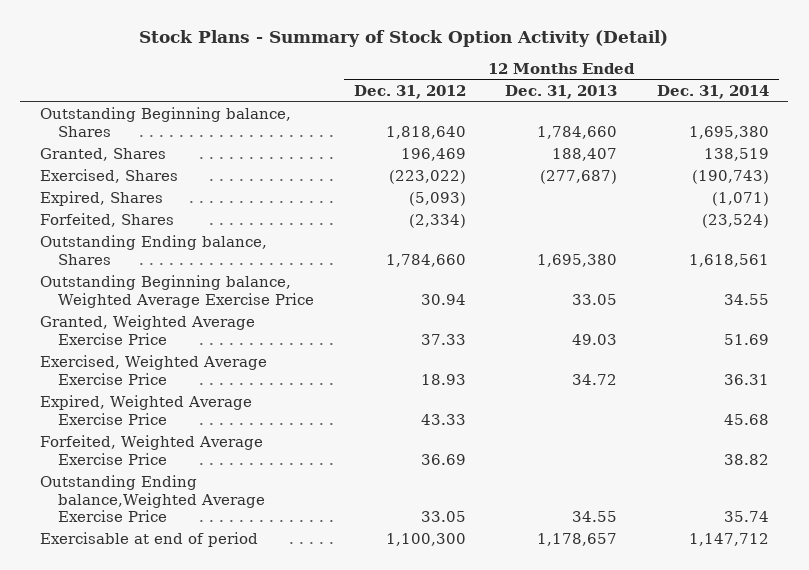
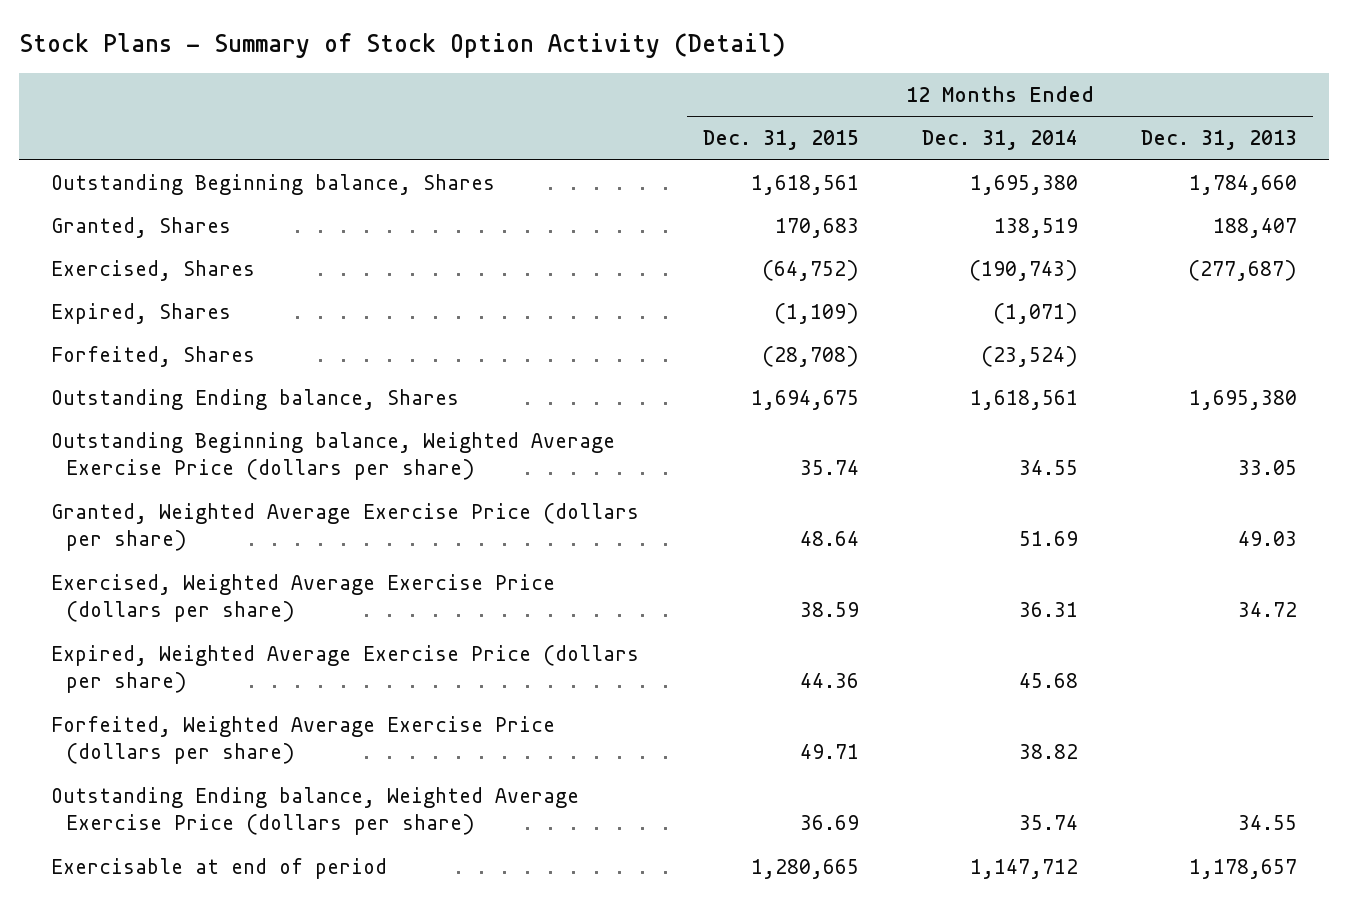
- | 12 Months Ended Dec. 31, 2012 | 12 Months Ended Dec. 31, 2013 | 12 Months Ended Dec. 31, 2014
+ | 12 Months Ended Dec. 31, 2015 | 12 Months Ended Dec. 31, 2014 | 12 Months Ended Dec. 31, 2013
- Outstanding Beginning balance, Weighted Average Exercise Price | 30.94 | 33.05 | 34.55
- Granted, Weighted Average Exercise Price | 37.33 | 49.03 | 51.69
- Exercised, Weighted Average Exercise Price | 18.93 | 34.72 | 36.31
- Expired, Weighted Average Exercise Price | 43.33 | | 45.68
- Forfeited, Weighted Average Exercise Price | 36.69 | | 38.82
- Outstanding Ending balance,Weighted Average Exercise Price | 33.05 | 34.55 | 35.74
+ Outstanding Beginning balance, Weighted Average Exercise Price (dollars per share) | 35.74 | 34.55 | 33.05
+ Granted, Weighted Average Exercise Price (dollars per share) | 48.64 | 51.69 | 49.03
+ Exercised, Weighted Average Exercise Price (dollars per share) | 38.59 | 36.31 | 34.72
+ Expired, Weighted Average Exercise Price (dollars per share) | 44.36 | 45.68 |
+ Forfeited, Weighted Average Exercise Price (dollars per share) | 49.71 | 38.82 |
+ Outstanding Ending balance, Weighted Average Exercise Price (dollars per share) | 36.69 | 35.74 | 34.55

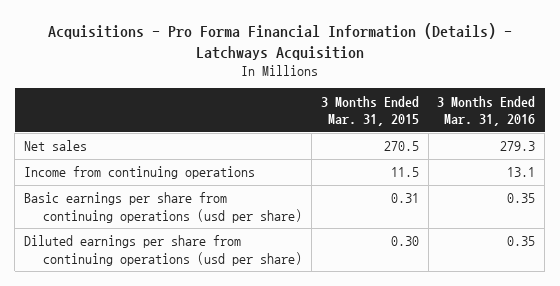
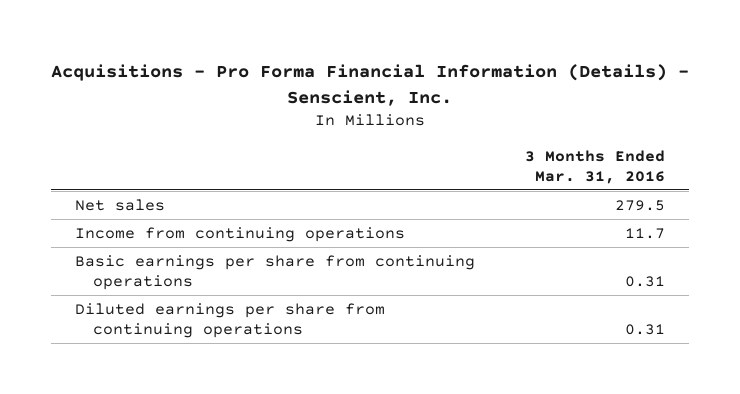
- Acquisitions - Pro Forma Financial Information (Details) - Latchways Acquisition
+ Acquisitions - Pro Forma Financial Information (Details) - Senscient, Inc.
- | 3 Months Ended Mar. 31, 2015 | 3 Months Ended Mar. 31, 2016
+ | 3 Months Ended Mar. 31, 2016
- Net sales | 270.5 | 279.3
- Income from continuing operations | 11.5 | 13.1
- Basic earnings per share from continuing operations (usd per share) | 0.31 | 0.35
- Diluted earnings per share from continuing operations (usd per share) | 0.30 | 0.35
+ Net sales | 279.5
+ Income from continuing operations | 11.7
+ Basic earnings per share from continuing operations | 0.31
+ Diluted earnings per share from continuing operations | 0.31

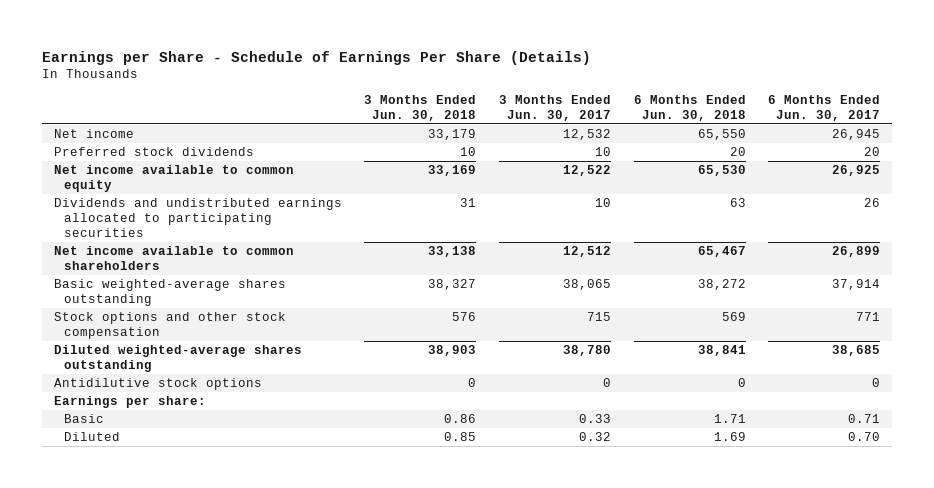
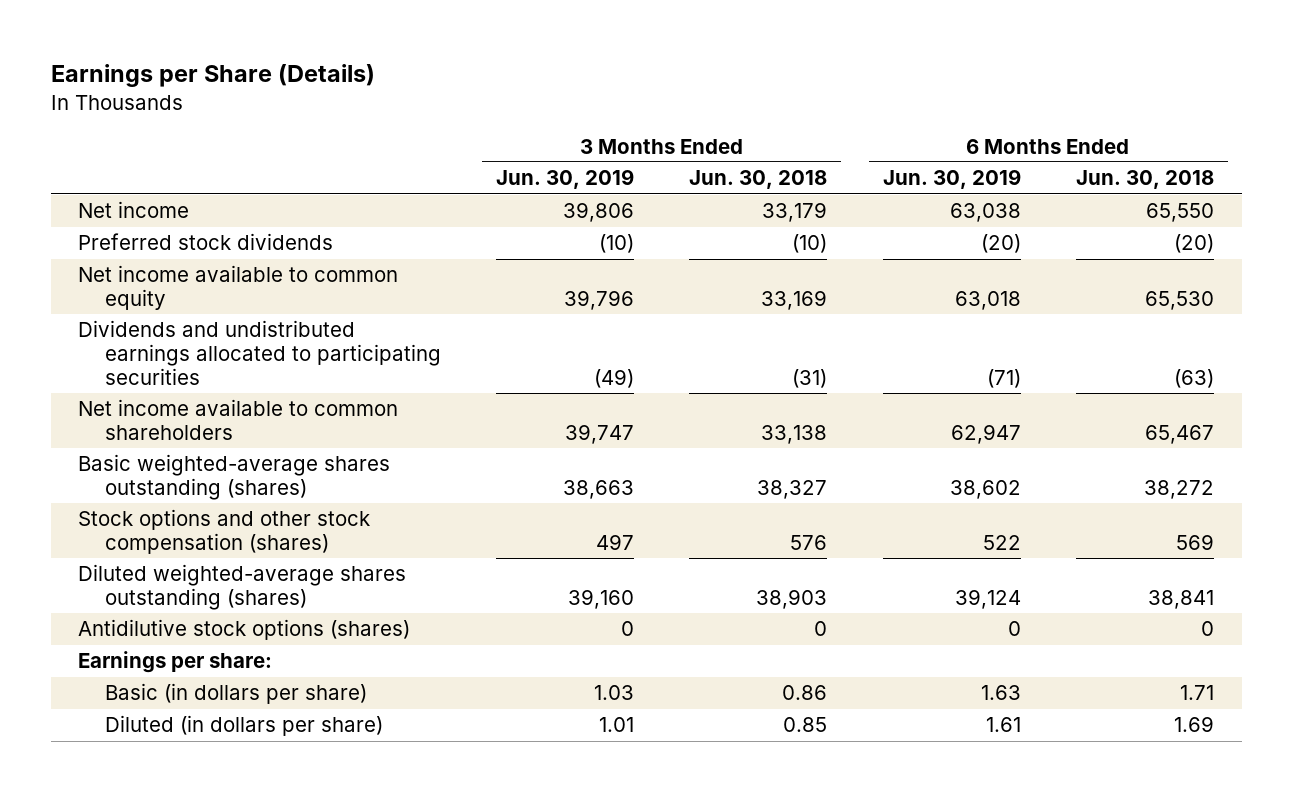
- Earnings per Share - Schedule of Earnings Per Share (Details)
+ Earnings per Share (Details)
- | 3 Months Ended Jun. 30, 2018 | 3 Months Ended Jun. 30, 2017 | 6 Months Ended Jun. 30, 2018 | 6 Months Ended Jun. 30, 2017
+ | 3 Months Ended Jun. 30, 2019 | 3 Months Ended Jun. 30, 2018 | 6 Months Ended Jun. 30, 2019 | 6 Months Ended Jun. 30, 2018
- Preferred stock dividends | 10 | 10 | 20 | 20
+ Preferred stock dividends | (10) | (10) | (20) | (20)
- Dividends and undistributed earnings allocated to participating securities | 31 | 10 | 63 | 26
+ Dividends and undistributed earnings allocated to participating securities | (49) | (31) | (71) | (63)
- Basic weighted-average shares outstanding | 38,327 | 38,065 | 38,272 | 37,914
- Stock options and other stock compensation | 576 | 715 | 569 | 771
- Diluted weighted-average shares outstanding | 38,903 | 38,780 | 38,841 | 38,685
- Antidilutive stock options | 0 | 0 | 0 | 0
+ Basic weighted-average shares outstanding (shares) | 38,663 | 38,327 | 38,602 | 38,272
+ Stock options and other stock compensation (shares) | 497 | 576 | 522 | 569
+ Diluted weighted-average shares outstanding (shares) | 39,160 | 38,903 | 39,124 | 38,841
+ Antidilutive stock options (shares) | 0 | 0 | 0 | 0
- Basic | 0.86 | 0.33 | 1.71 | 0.71
- Diluted | 0.85 | 0.32 | 1.69 | 0.70
+ Basic (in dollars per share) | 1.03 | 0.86 | 1.63 | 1.71
+ Diluted (in dollars per share) | 1.01 | 0.85 | 1.61 | 1.69

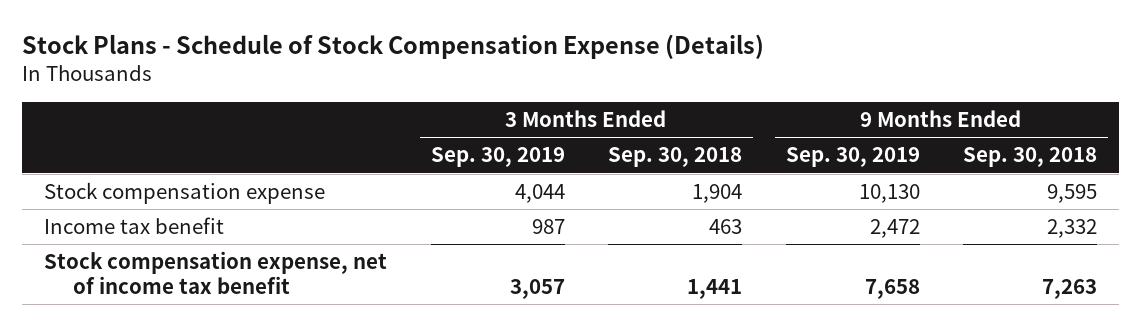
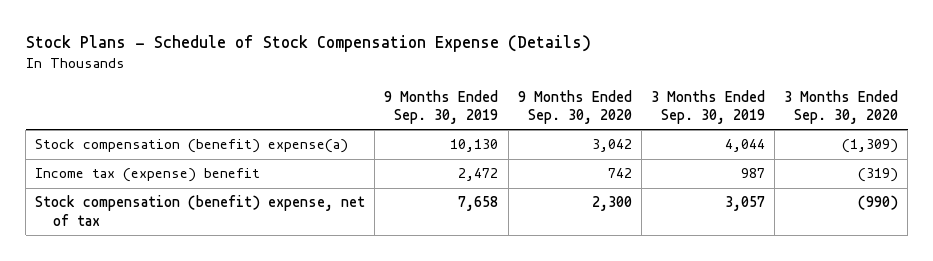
- | 3 Months Ended Sep. 30, 2019 | 3 Months Ended Sep. 30, 2018 | 9 Months Ended Sep. 30, 2019 | 9 Months Ended Sep. 30, 2018
+ | 9 Months Ended Sep. 30, 2019 | 9 Months Ended Sep. 30, 2020 | 3 Months Ended Sep. 30, 2019 | 3 Months Ended Sep. 30, 2020
- Stock compensation expense | 4,044 | 1,904 | 10,130 | 9,595
- Income tax benefit | 987 | 463 | 2,472 | 2,332
- Stock compensation expense, net of income tax benefit | 3,057 | 1,441 | 7,658 | 7,263
+ Stock compensation (benefit) expense(a) | 10,130 | 3,042 | 4,044 | (1,309)
+ Income tax (expense) benefit | 2,472 | 742 | 987 | (319)
+ Stock compensation (benefit) expense, net of tax | 7,658 | 2,300 | 3,057 | (990)

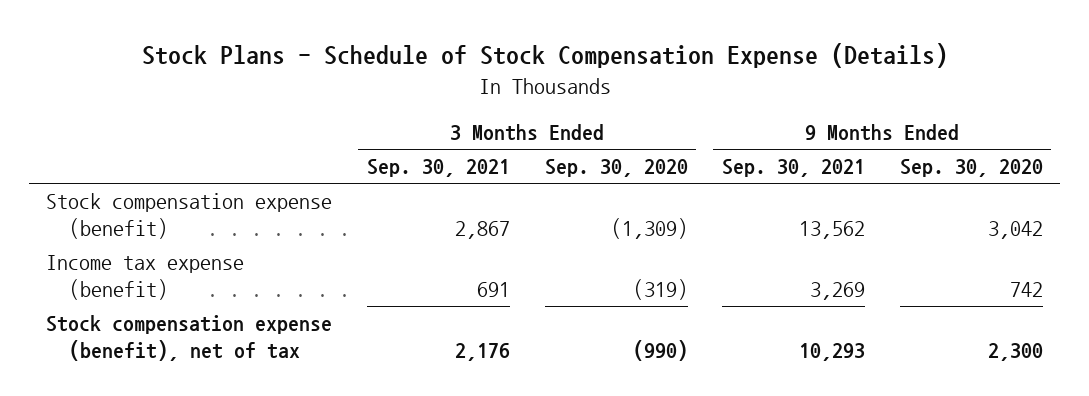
- | 9 Months Ended Sep. 30, 2019 | 9 Months Ended Sep. 30, 2020 | 3 Months Ended Sep. 30, 2019 | 3 Months Ended Sep. 30, 2020
+ | 3 Months Ended Sep. 30, 2021 | 3 Months Ended Sep. 30, 2020 | 9 Months Ended Sep. 30, 2021 | 9 Months Ended Sep. 30, 2020
- Stock compensation (benefit) expense(a) | 10,130 | 3,042 | 4,044 | (1,309)
- Income tax (expense) benefit | 2,472 | 742 | 987 | (319)
- Stock compensation (benefit) expense, net of tax | 7,658 | 2,300 | 3,057 | (990)
+ Stock compensation expense (benefit) | 2,867 | (1,309) | 13,562 | 3,042
+ Income tax expense (benefit) | 691 | (319) | 3,269 | 742
+ Stock compensation expense (benefit), net of tax | 2,176 | (990) | 10,293 | 2,300

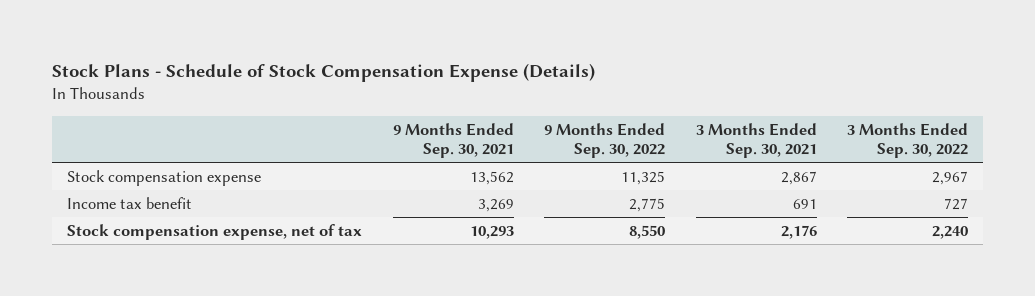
- | 3 Months Ended Sep. 30, 2021 | 3 Months Ended Sep. 30, 2020 | 9 Months Ended Sep. 30, 2021 | 9 Months Ended Sep. 30, 2020
+ | 9 Months Ended Sep. 30, 2021 | 9 Months Ended Sep. 30, 2022 | 3 Months Ended Sep. 30, 2021 | 3 Months Ended Sep. 30, 2022
- Stock compensation expense (benefit) | 2,867 | (1,309) | 13,562 | 3,042
- Income tax expense (benefit) | 691 | (319) | 3,269 | 742
- Stock compensation expense (benefit), net of tax | 2,176 | (990) | 10,293 | 2,300
+ Stock compensation expense | 13,562 | 11,325 | 2,867 | 2,967
+ Income tax benefit | 3,269 | 2,775 | 691 | 727
+ Stock compensation expense, net of tax | 10,293 | 8,550 | 2,176 | 2,240

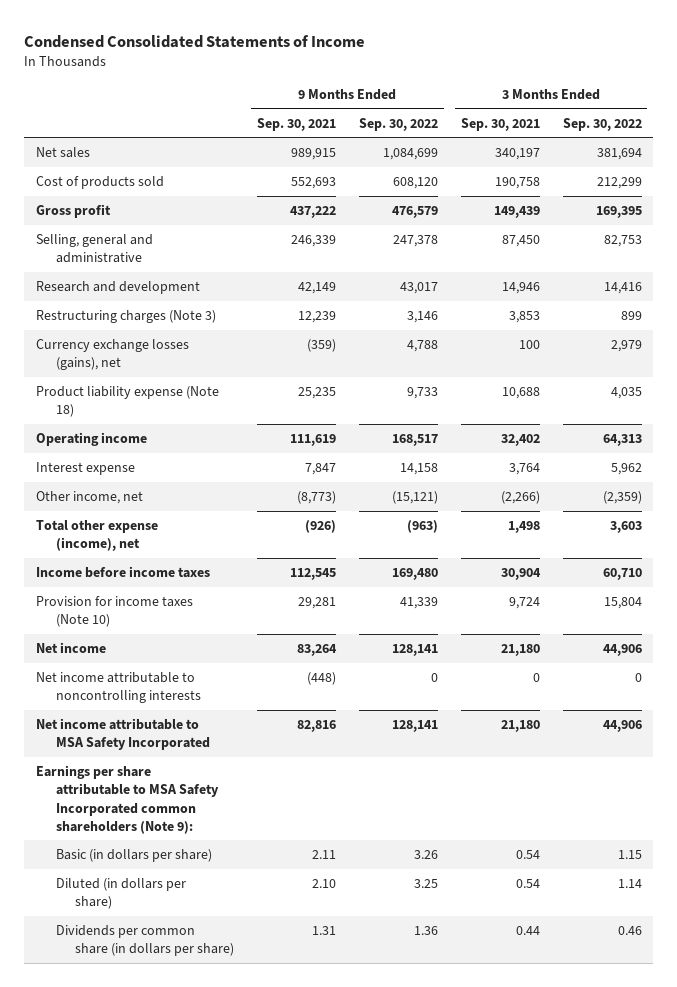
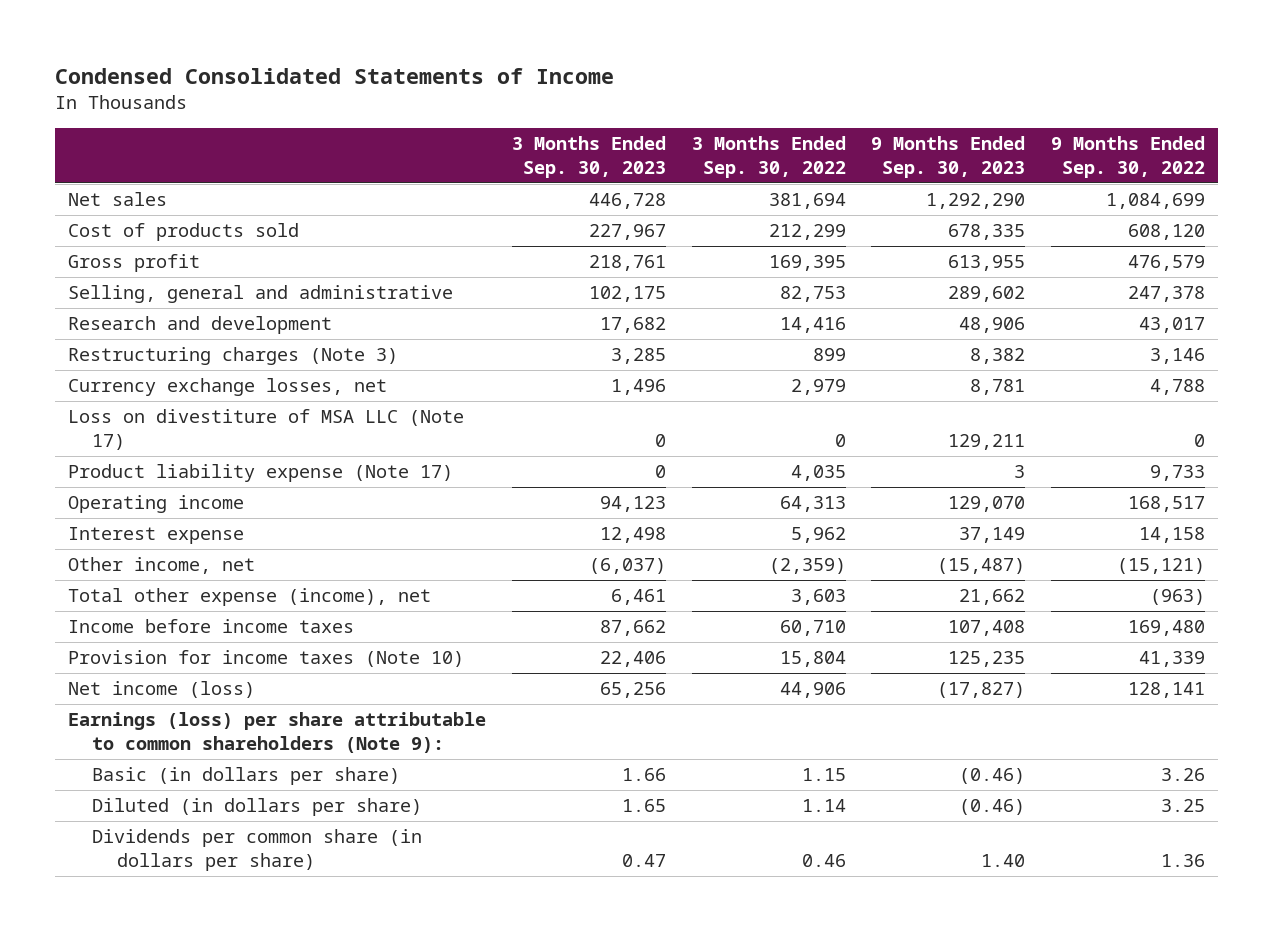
- | 9 Months Ended Sep. 30, 2021 | 9 Months Ended Sep. 30, 2022 | 3 Months Ended Sep. 30, 2021 | 3 Months Ended Sep. 30, 2022
+ | 3 Months Ended Sep. 30, 2023 | 3 Months Ended Sep. 30, 2022 | 9 Months Ended Sep. 30, 2023 | 9 Months Ended Sep. 30, 2022
- Currency exchange losses (gains), net | (359) | 4,788 | 100 | 2,979
- Product liability expense (Note 18) | 25,235 | 9,733 | 10,688 | 4,035
+ Currency exchange losses, net | 1,496 | 2,979 | 8,781 | 4,788
+ Loss on divestiture of MSA LLC (Note 17) | 0 | 0 | 129,211 | 0
+ Product liability expense (Note 17) | 0 | 4,035 | 3 | 9,733
- Net income | 83,264 | 128,141 | 21,180 | 44,906
- Net income attributable to noncontrolling interests | (448) | 0 | 0 | 0
- Net income attributable to MSA Safety Incorporated | 82,816 | 128,141 | 21,180 | 44,906
- Earnings per share attributable to MSA Safety Incorporated common shareholders (Note 9):
+ Net income (loss) | 65,256 | 44,906 | (17,827) | 128,141
+ Earnings (loss) per share attributable to common shareholders (Note 9):

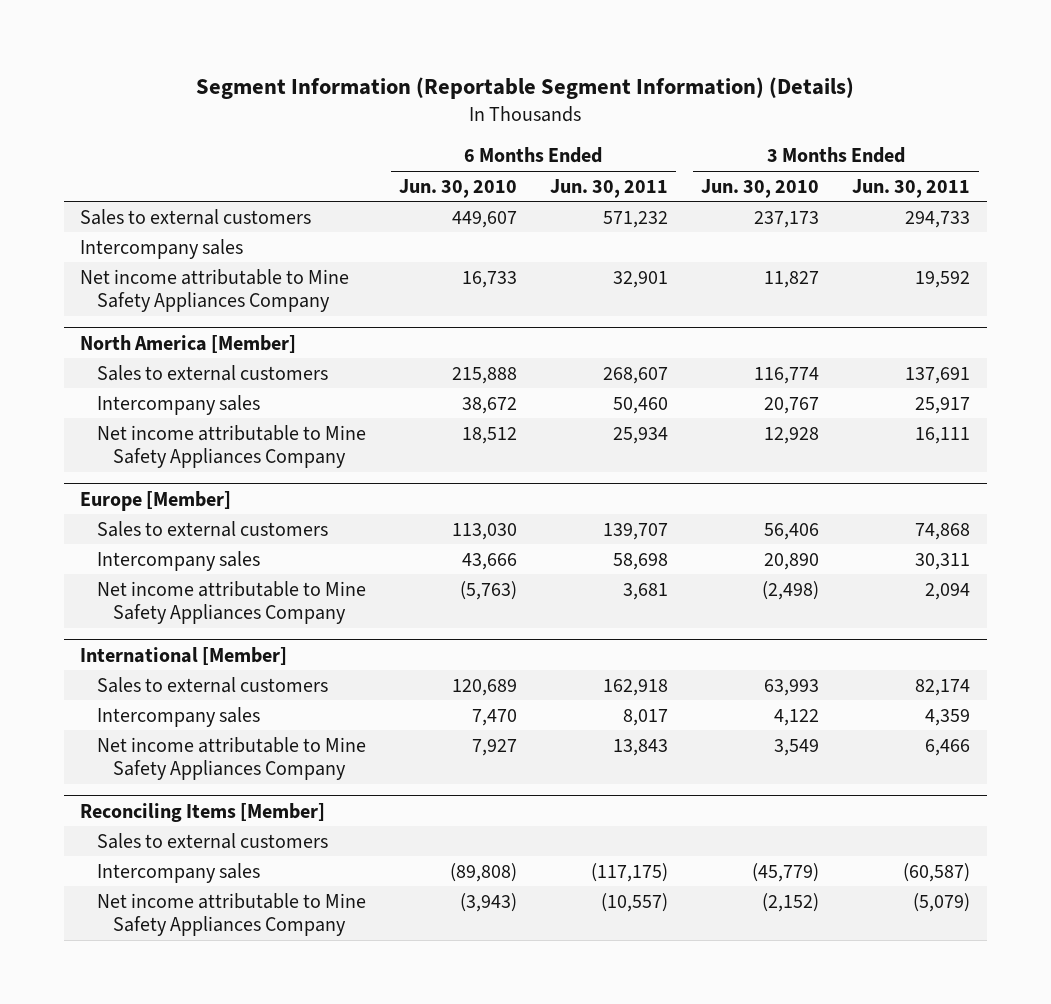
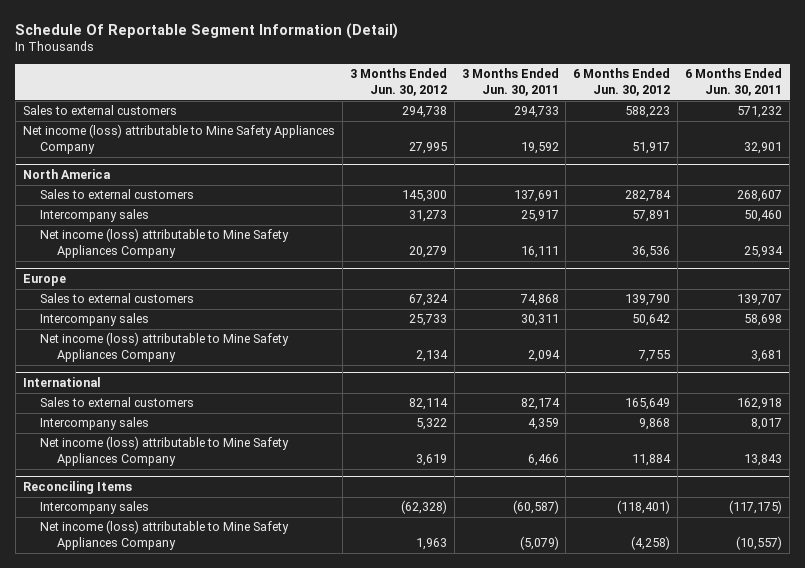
- Segment Information (Reportable Segment Information) (Details)
+ Schedule Of Reportable Segment Information (Detail)
- | 6 Months Ended Jun. 30, 2010 | 6 Months Ended Jun. 30, 2011 | 3 Months Ended Jun. 30, 2010 | 3 Months Ended Jun. 30, 2011
+ | 3 Months Ended Jun. 30, 2012 | 3 Months Ended Jun. 30, 2011 | 6 Months Ended Jun. 30, 2012 | 6 Months Ended Jun. 30, 2011
- Intercompany sales
- Net income attributable to Mine Safety Appliances Company | 16,733 | 32,901 | 11,827 | 19,592
- North America [Member]
+ Net income (loss) attributable to Mine Safety Appliances Company | 27,995 | 19,592 | 51,917 | 32,901
+ North America
- Net income attributable to Mine Safety Appliances Company | 18,512 | 25,934 | 12,928 | 16,111
- Europe [Member]
+ Net income (loss) attributable to Mine Safety Appliances Company | 20,279 | 16,111 | 36,536 | 25,934
+ Europe
- Net income attributable to Mine Safety Appliances Company | (5,763) | 3,681 | (2,498) | 2,094
- International [Member]
+ Net income (loss) attributable to Mine Safety Appliances Company | 2,134 | 2,094 | 7,755 | 3,681
+ International
- Net income attributable to Mine Safety Appliances Company | 7,927 | 13,843 | 3,549 | 6,466
- Reconciling Items [Member]
- Sales to external customers
+ Net income (loss) attributable to Mine Safety Appliances Company | 3,619 | 6,466 | 11,884 | 13,843
+ Reconciling Items
- Net income attributable to Mine Safety Appliances Company | (3,943) | (10,557) | (2,152) | (5,079)
+ Net income (loss) attributable to Mine Safety Appliances Company | 1,963 | (5,079) | (4,258) | (10,557)

